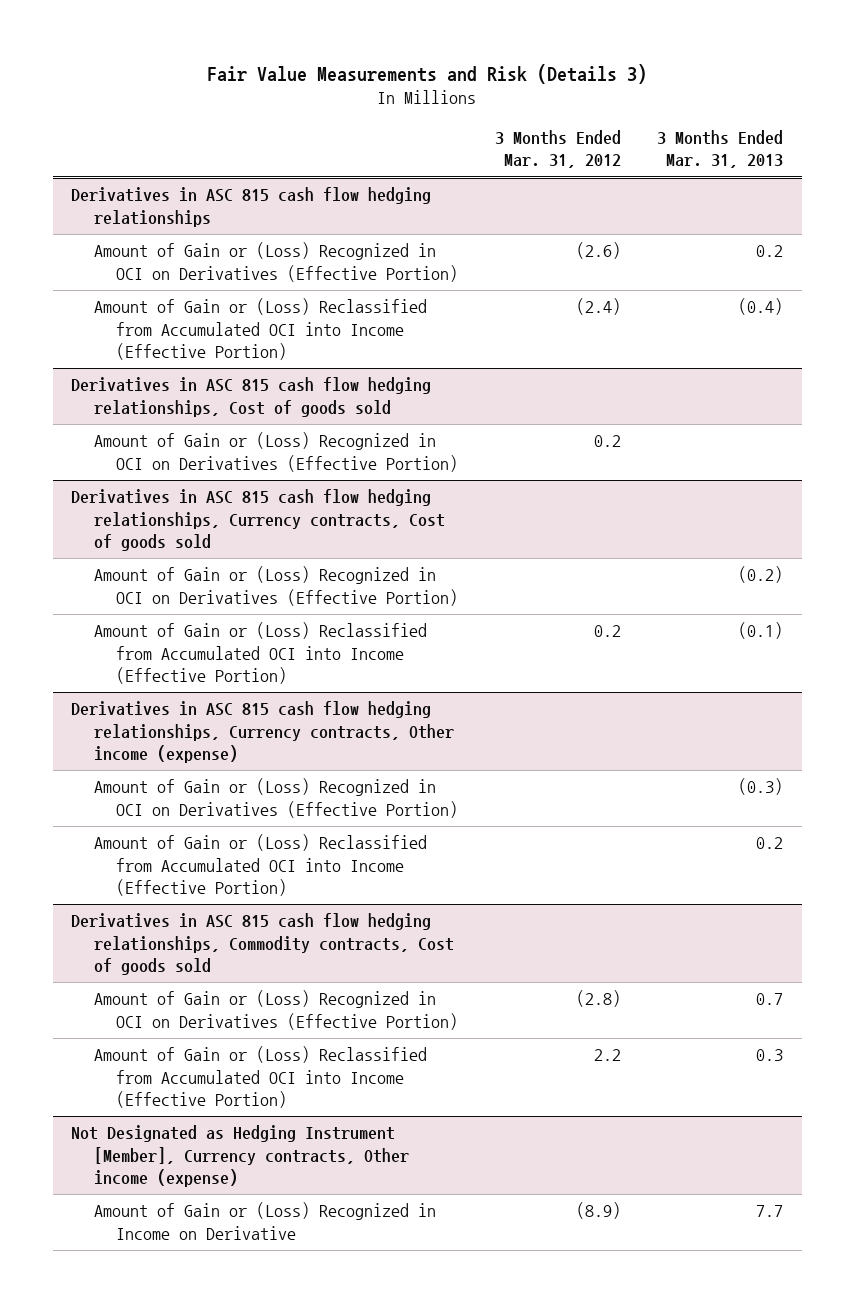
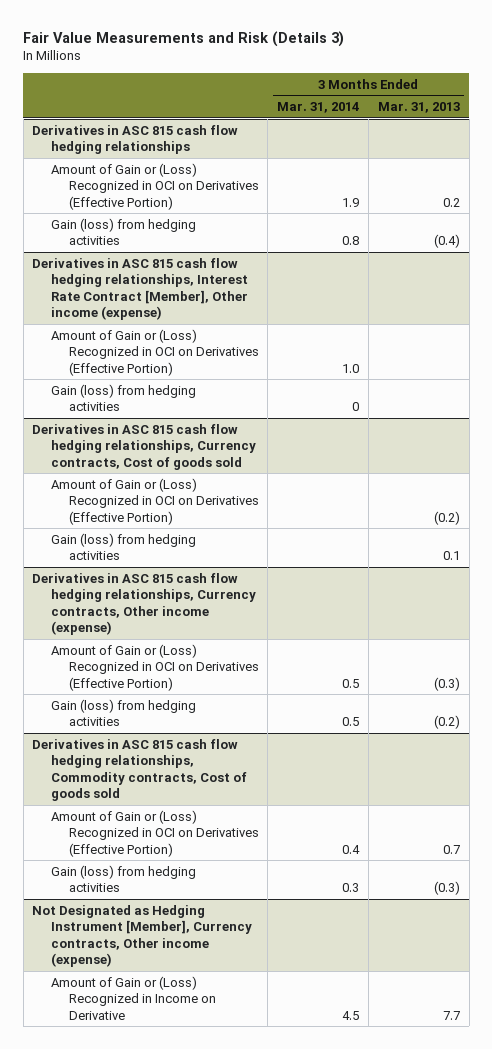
- | 3 Months Ended Mar. 31, 2012 | 3 Months Ended Mar. 31, 2013
+ | 3 Months Ended Mar. 31, 2014 | 3 Months Ended Mar. 31, 2013
@ Derivatives in ASC 815 cash flow hedging relationships
- Amount of Gain or (Loss) Reclassified from Accumulated OCI into Income (Effective Portion) | (2.4) | (0.4)
- Derivatives in ASC 815 cash flow hedging relationships, Cost of goods sold
@ Derivatives in ASC 815 cash flow hedging relationships
+ Gain (loss) from hedging activities | 0.8 | (0.4)
+ Derivatives in ASC 815 cash flow hedging relationships, Interest Rate Contract [Member], Other income (expense)
+ Gain (loss) from hedging activities | 0 |
@ Derivatives in ASC 815 cash flow hedging relationships, Currency contracts, Cost of goods sold
- Amount of Gain or (Loss) Reclassified from Accumulated OCI into Income (Effective Portion) | 0.2 | (0.1)
+ Gain (loss) from hedging activities | | 0.1
@ Derivatives in ASC 815 cash flow hedging relationships, Currency contracts, Other income (expense)
- Amount of Gain or (Loss) Reclassified from Accumulated OCI into Income (Effective Portion) | | 0.2
+ Gain (loss) from hedging activities | 0.5 | (0.2)
@ Derivatives in ASC 815 cash flow hedging relationships, Commodity contracts, Cost of goods sold
- Amount of Gain or (Loss) Reclassified from Accumulated OCI into Income (Effective Portion) | 2.2 | 0.3
+ Gain (loss) from hedging activities | 0.3 | (0.3)

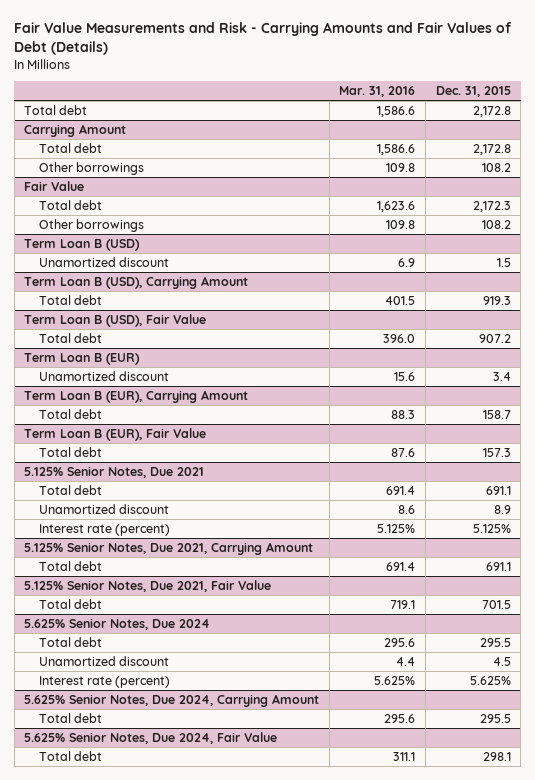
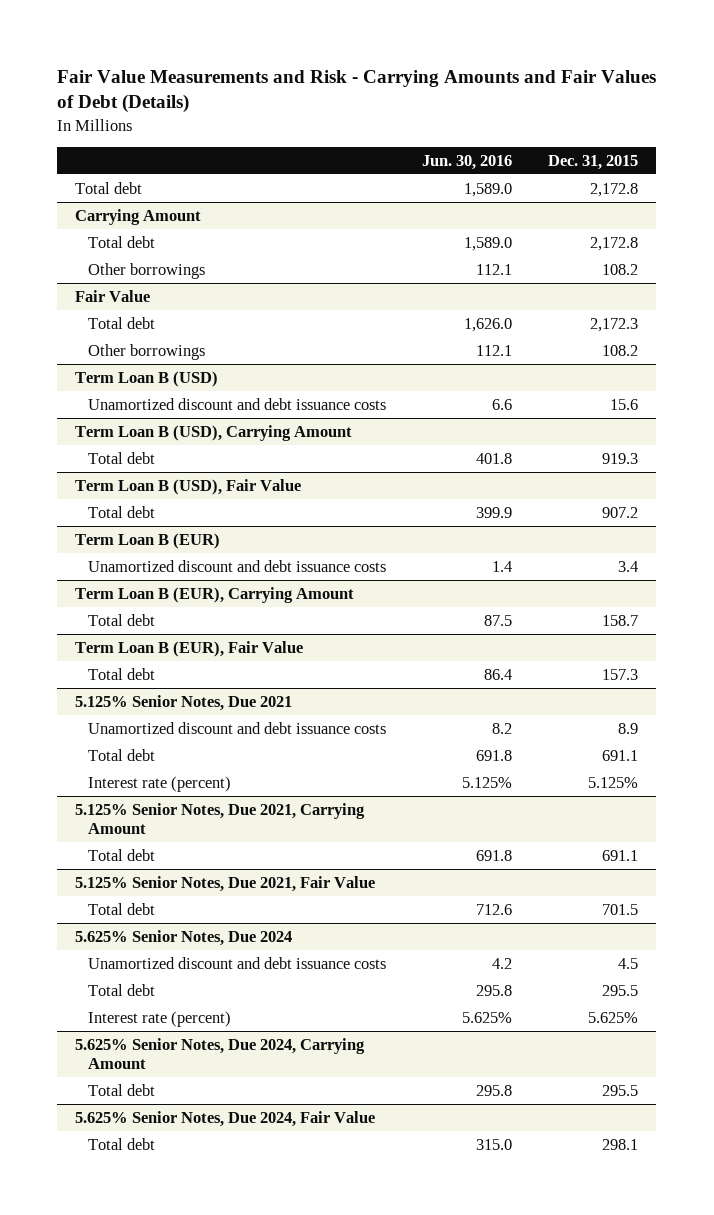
- | Mar. 31, 2016 | Dec. 31, 2015
+ | Jun. 30, 2016 | Dec. 31, 2015
@ Term Loan B (USD)
- Unamortized discount | 6.9 | 1.5
+ Unamortized discount and debt issuance costs | 6.6 | 15.6
@ Term Loan B (EUR)
- Unamortized discount | 15.6 | 3.4
+ Unamortized discount and debt issuance costs | 1.4 | 3.4
@ 5.125% Senior Notes, Due 2021
+ Unamortized discount and debt issuance costs | 8.2 | 8.9
- Unamortized discount | 8.6 | 8.9
@ 5.625% Senior Notes, Due 2024
+ Unamortized discount and debt issuance costs | 4.2 | 4.5
- Unamortized discount | 4.4 | 4.5

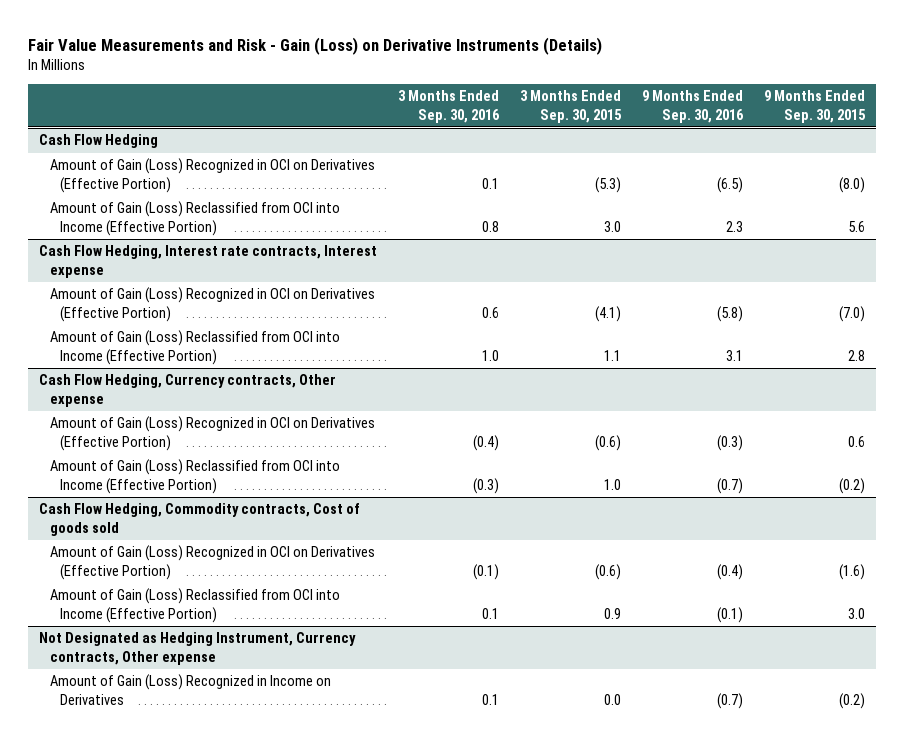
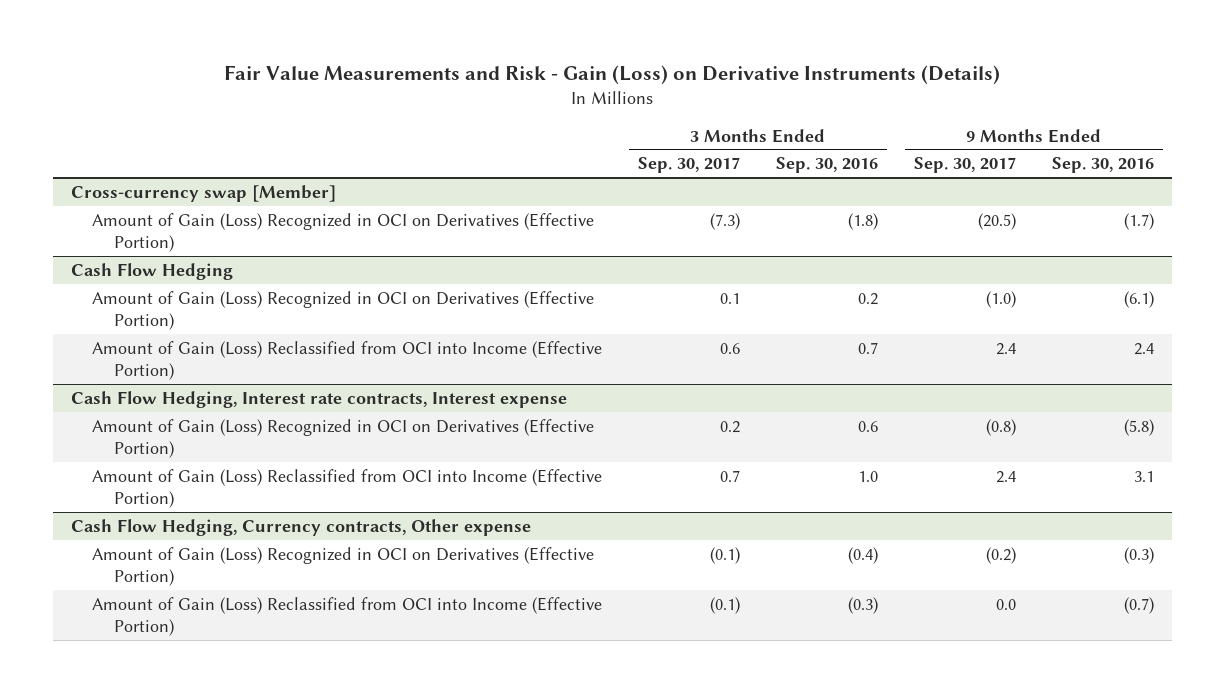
- | 3 Months Ended Sep. 30, 2016 | 3 Months Ended Sep. 30, 2015 | 9 Months Ended Sep. 30, 2016 | 9 Months Ended Sep. 30, 2015
+ | 3 Months Ended Sep. 30, 2017 | 3 Months Ended Sep. 30, 2016 | 9 Months Ended Sep. 30, 2017 | 9 Months Ended Sep. 30, 2016
+ Cross-currency swap [Member]
+ Amount of Gain (Loss) Recognized in OCI on Derivatives (Effective Portion) | (7.3) | (1.8) | (20.5) | (1.7)
@ Cash Flow Hedging
- Amount of Gain (Loss) Recognized in OCI on Derivatives (Effective Portion) | 0.1 | (5.3) | (6.5) | (8.0)
- Amount of Gain (Loss) Reclassified from OCI into Income (Effective Portion) | 0.8 | 3.0 | 2.3 | 5.6
+ Amount of Gain (Loss) Recognized in OCI on Derivatives (Effective Portion) | 0.1 | 0.2 | (1.0) | (6.1)
+ Amount of Gain (Loss) Reclassified from OCI into Income (Effective Portion) | 0.6 | 0.7 | 2.4 | 2.4
- Cash Flow Hedging, Commodity contracts, Cost of goods sold
- Amount of Gain (Loss) Recognized in OCI on Derivatives (Effective Portion) | (0.1) | (0.6) | (0.4) | (1.6)
- Amount of Gain (Loss) Reclassified from OCI into Income (Effective Portion) | 0.1 | 0.9 | (0.1) | 3.0
- Not Designated as Hedging Instrument, Currency contracts, Other expense
- Amount of Gain (Loss) Recognized in Income on Derivatives | 0.1 | 0.0 | (0.7) | (0.2)

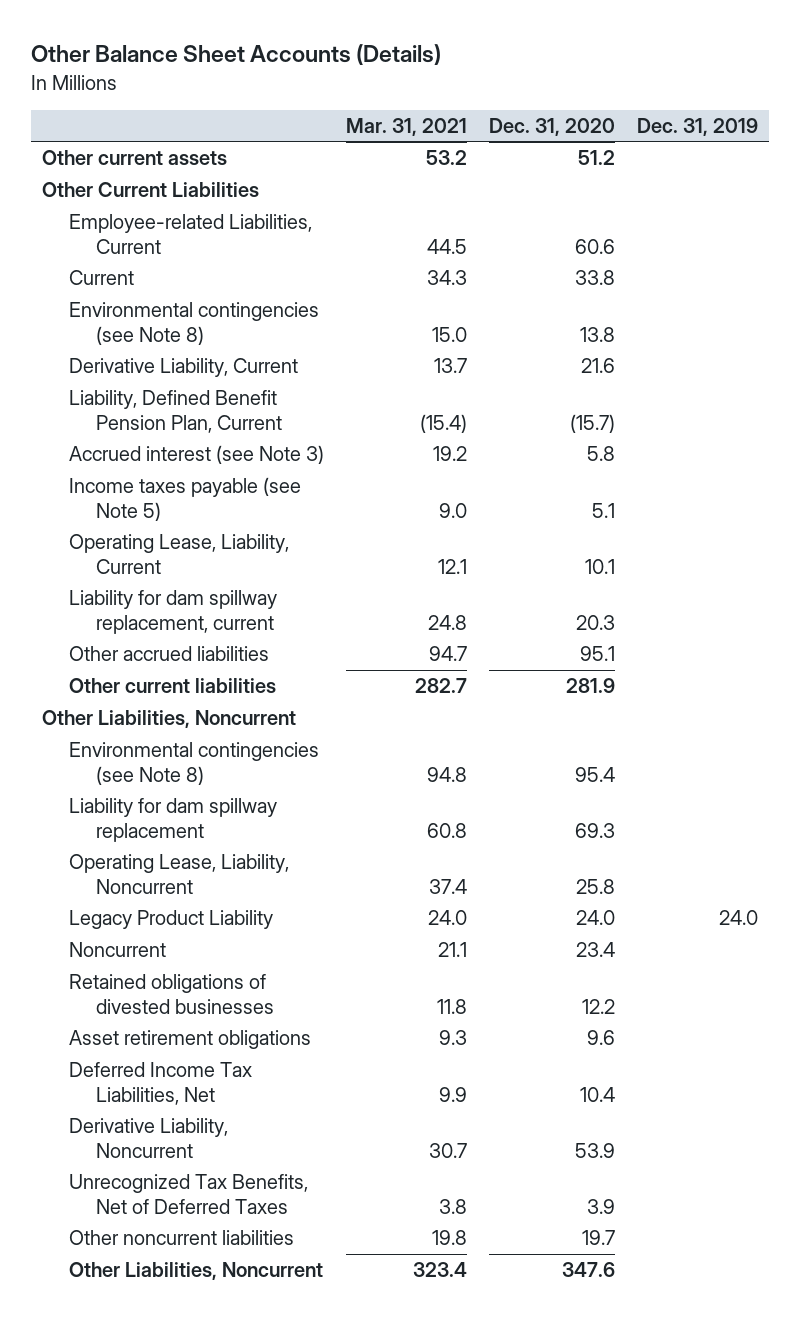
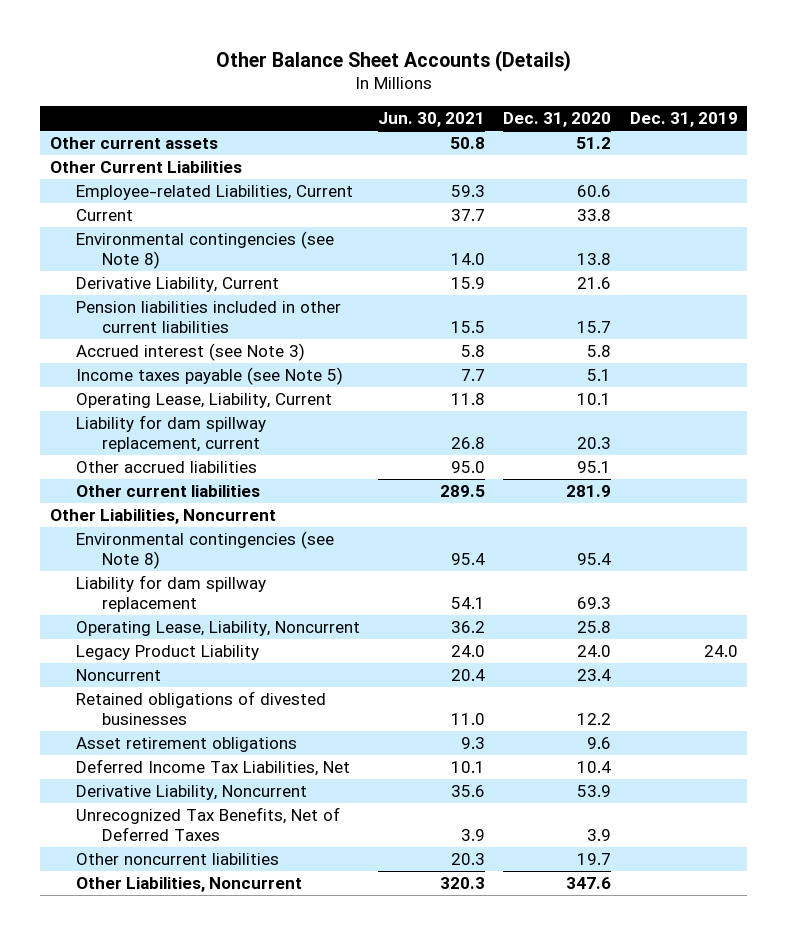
- | Mar. 31, 2021 | Dec. 31, 2020 | Dec. 31, 2019
+ | Jun. 30, 2021 | Dec. 31, 2020 | Dec. 31, 2019
- Liability, Defined Benefit Pension Plan, Current | (15.4) | (15.7) |
+ Pension liabilities included in other current liabilities | 15.5 | 15.7 |

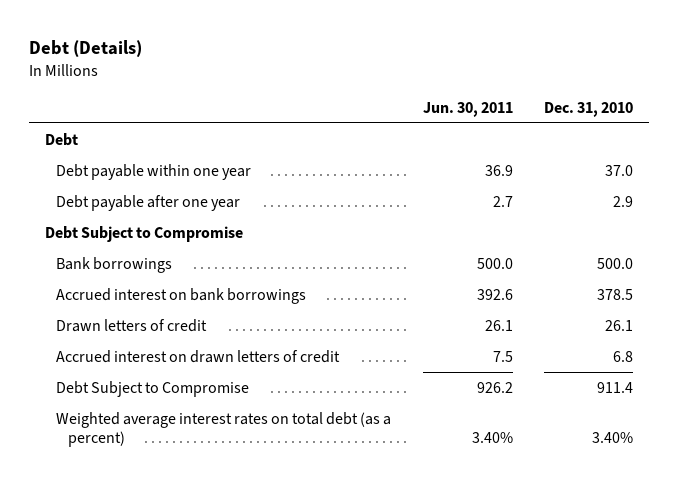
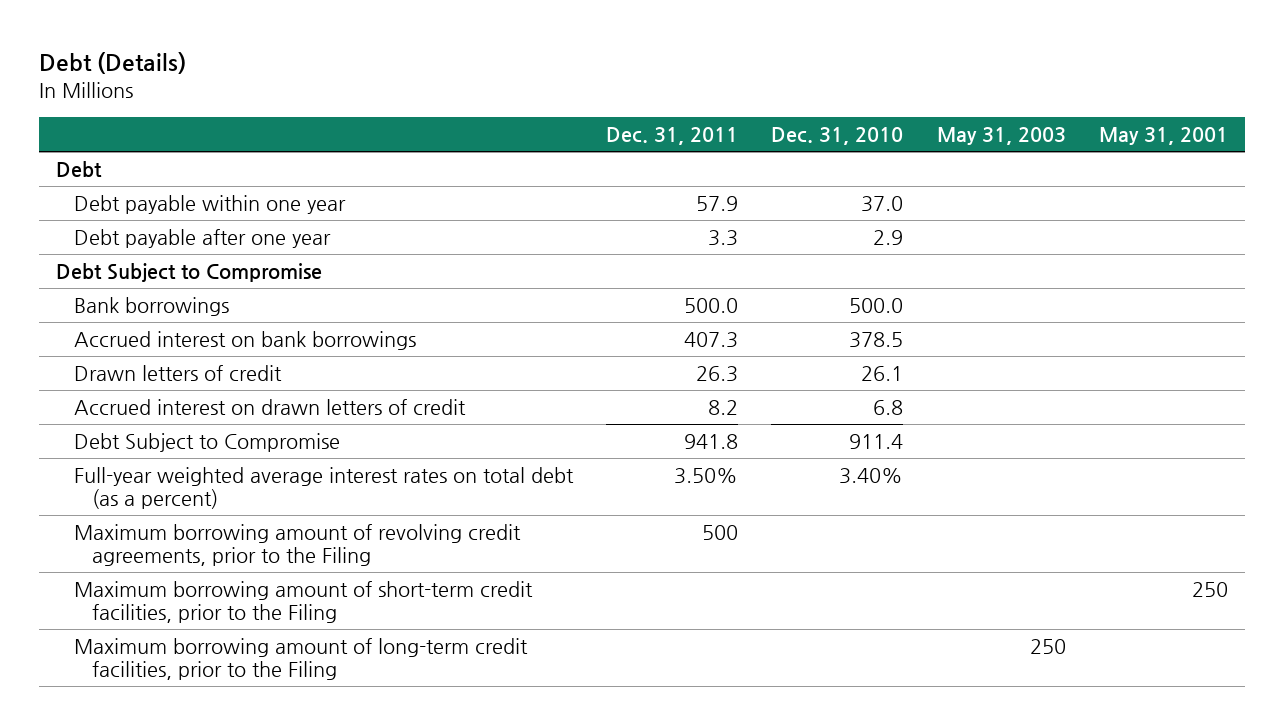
- | Jun. 30, 2011 | Dec. 31, 2010
+ | Dec. 31, 2011 | Dec. 31, 2010 | May 31, 2003 | May 31, 2001
- Weighted average interest rates on total debt (as a percent) | 3.40% | 3.40%
+ Full-year weighted average interest rates on total debt (as a percent) | 3.50% | 3.40% | |
+ Maximum borrowing amount of revolving credit agreements, prior to the Filing | 500 | | |
+ Maximum borrowing amount of short-term credit facilities, prior to the Filing | | | | 250
+ Maximum borrowing amount of long-term credit facilities, prior to the Filing | | | 250 |

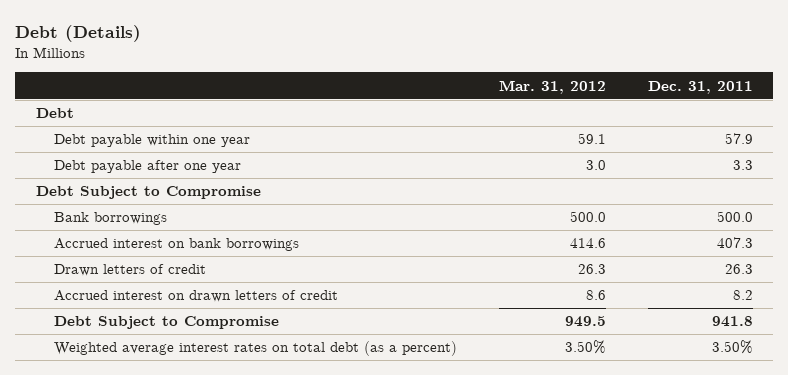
- | Dec. 31, 2011 | Dec. 31, 2010 | May 31, 2003 | May 31, 2001
+ | Mar. 31, 2012 | Dec. 31, 2011
- Full-year weighted average interest rates on total debt (as a percent) | 3.50% | 3.40% | |
- Maximum borrowing amount of revolving credit agreements, prior to the Filing | 500 | | |
- Maximum borrowing amount of short-term credit facilities, prior to the Filing | | | | 250
- Maximum borrowing amount of long-term credit facilities, prior to the Filing | | | 250 |
+ Weighted average interest rates on total debt (as a percent) | 3.50% | 3.50%

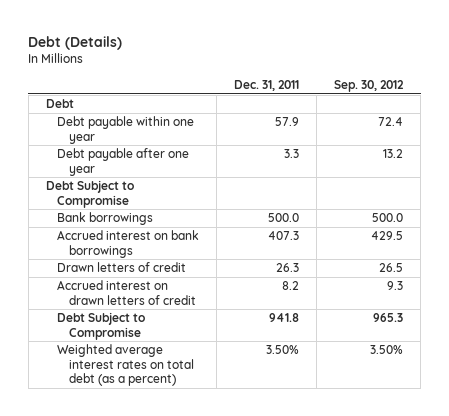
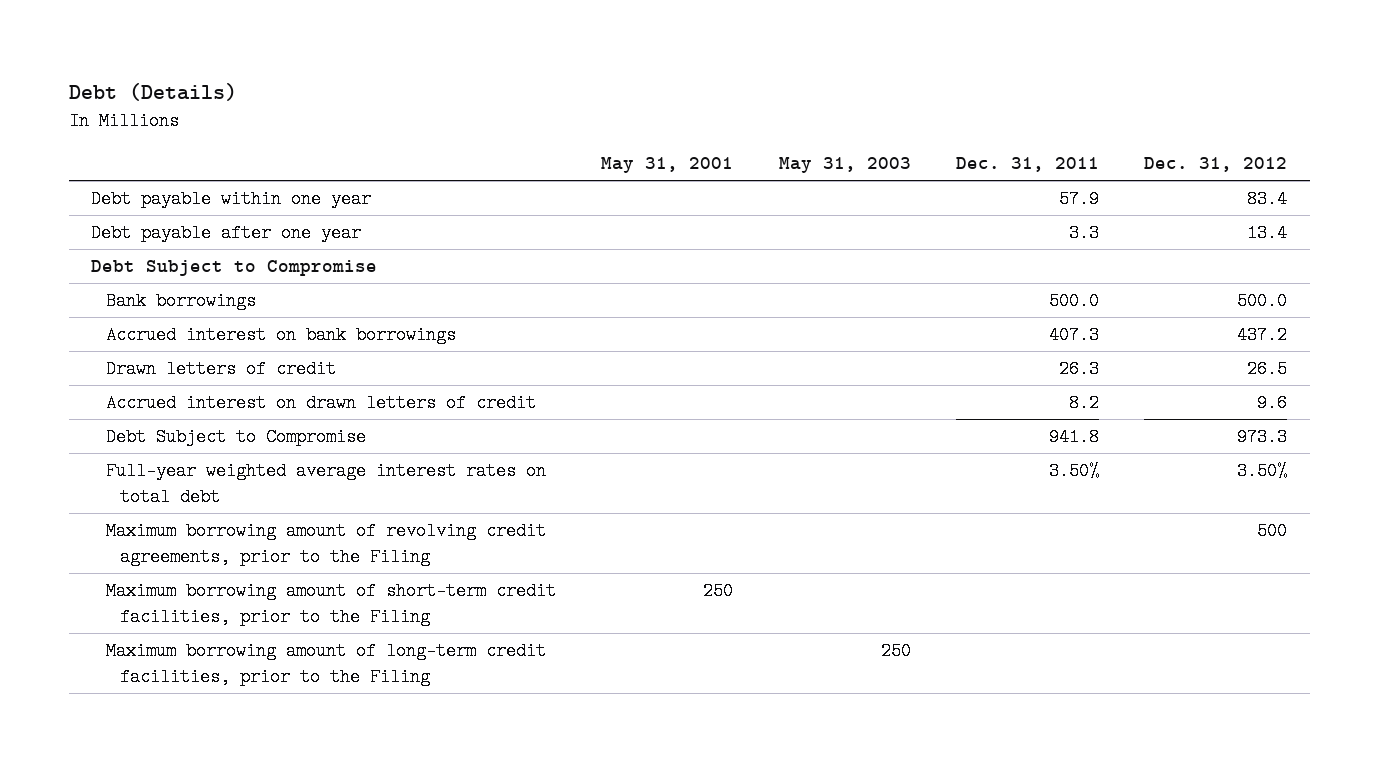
- | Dec. 31, 2011 | Sep. 30, 2012
+ | May 31, 2001 | May 31, 2003 | Dec. 31, 2011 | Dec. 31, 2012
- Debt
- Weighted average interest rates on total debt (as a percent) | 3.50% | 3.50%
+ Full-year weighted average interest rates on total debt | | | 3.50% | 3.50%
+ Maximum borrowing amount of revolving credit agreements, prior to the Filing | | | | 500
+ Maximum borrowing amount of short-term credit facilities, prior to the Filing | 250 | | |
+ Maximum borrowing amount of long-term credit facilities, prior to the Filing | | 250 | |

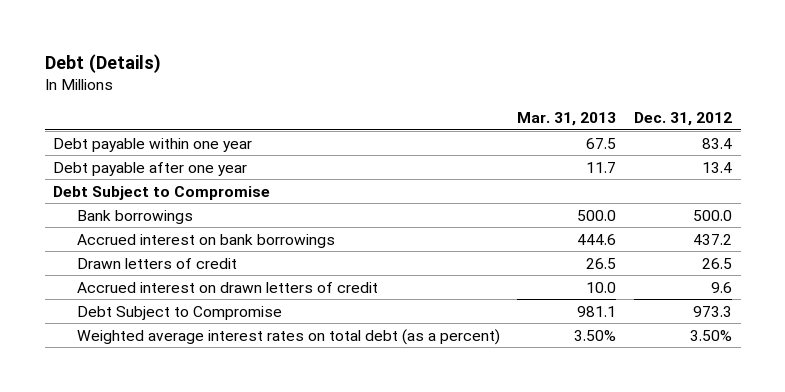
- | May 31, 2001 | May 31, 2003 | Dec. 31, 2011 | Dec. 31, 2012
+ | Mar. 31, 2013 | Dec. 31, 2012
- Full-year weighted average interest rates on total debt | | | 3.50% | 3.50%
- Maximum borrowing amount of revolving credit agreements, prior to the Filing | | | | 500
- Maximum borrowing amount of short-term credit facilities, prior to the Filing | 250 | | |
- Maximum borrowing amount of long-term credit facilities, prior to the Filing | | 250 | |
+ Weighted average interest rates on total debt (as a percent) | 3.50% | 3.50%

